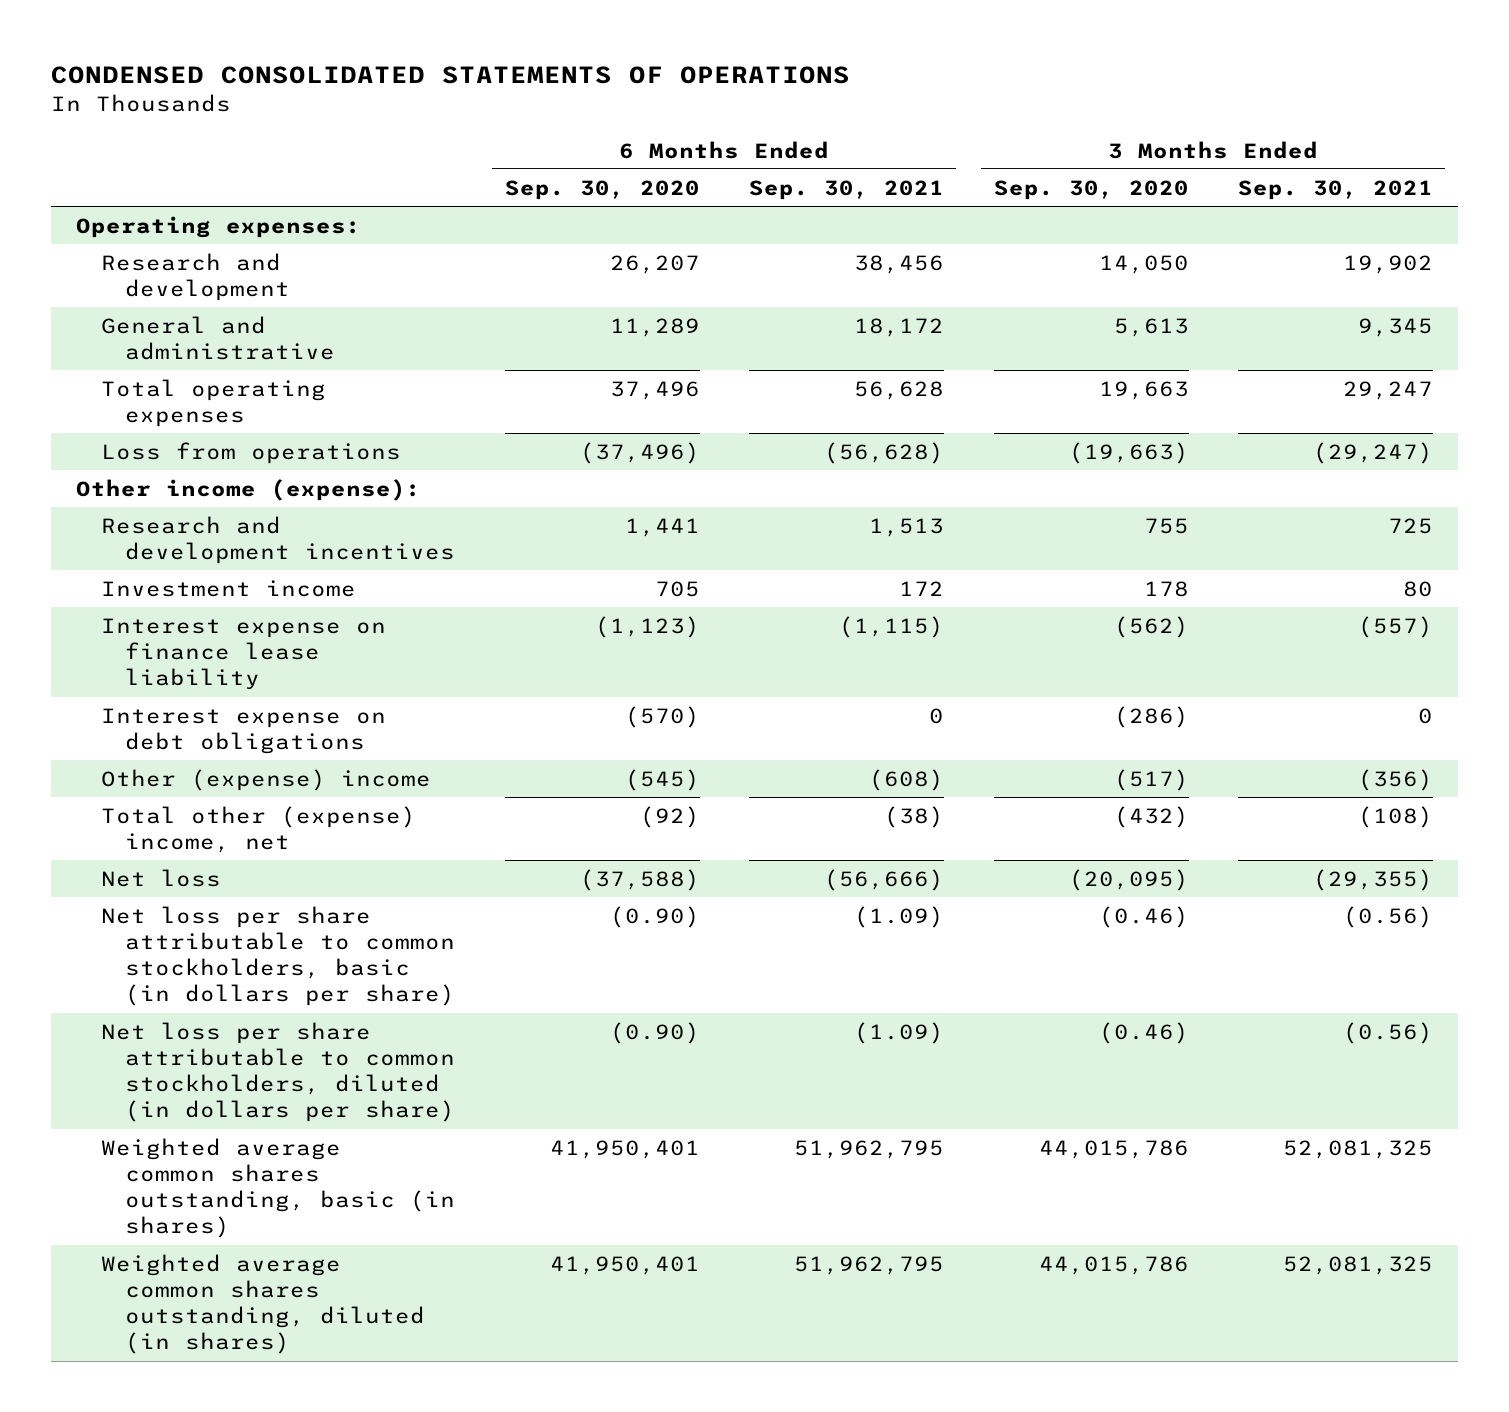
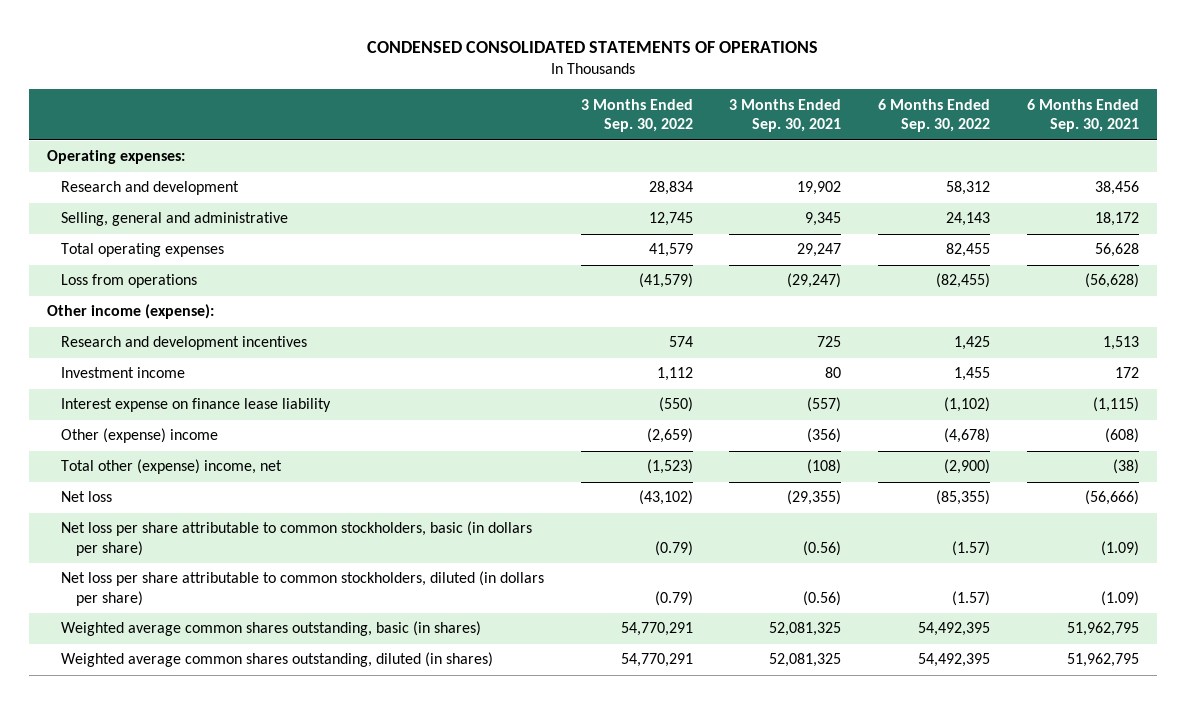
- | 6 Months Ended Sep. 30, 2020 | 6 Months Ended Sep. 30, 2021 | 3 Months Ended Sep. 30, 2020 | 3 Months Ended Sep. 30, 2021
+ | 3 Months Ended Sep. 30, 2022 | 3 Months Ended Sep. 30, 2021 | 6 Months Ended Sep. 30, 2022 | 6 Months Ended Sep. 30, 2021
- General and administrative | 11,289 | 18,172 | 5,613 | 9,345
+ Selling, general and administrative | 12,745 | 9,345 | 24,143 | 18,172
- Interest expense on debt obligations | (570) | 0 | (286) | 0

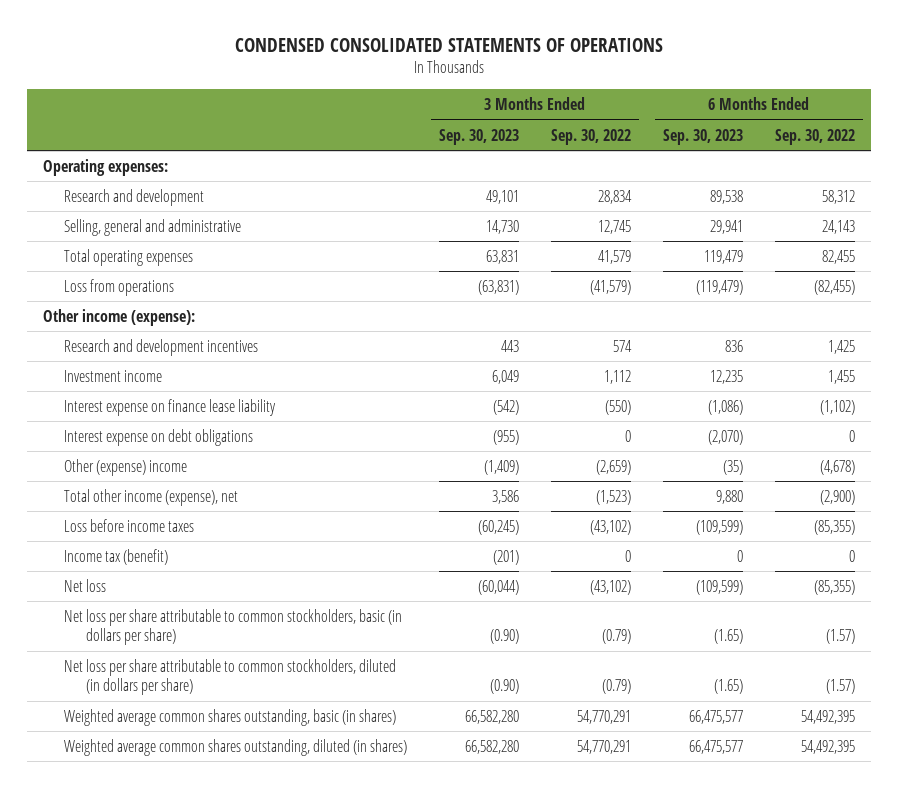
- | 3 Months Ended Sep. 30, 2022 | 3 Months Ended Sep. 30, 2021 | 6 Months Ended Sep. 30, 2022 | 6 Months Ended Sep. 30, 2021
+ | 3 Months Ended Sep. 30, 2023 | 3 Months Ended Sep. 30, 2022 | 6 Months Ended Sep. 30, 2023 | 6 Months Ended Sep. 30, 2022
+ Interest expense on debt obligations | (955) | 0 | (2,070) | 0
- Total other (expense) income, net | (1,523) | (108) | (2,900) | (38)
+ Total other income (expense), net | 3,586 | (1,523) | 9,880 | (2,900)
+ Loss before income taxes | (60,245) | (43,102) | (109,599) | (85,355)
+ Income tax (benefit) | (201) | 0 | 0 | 0

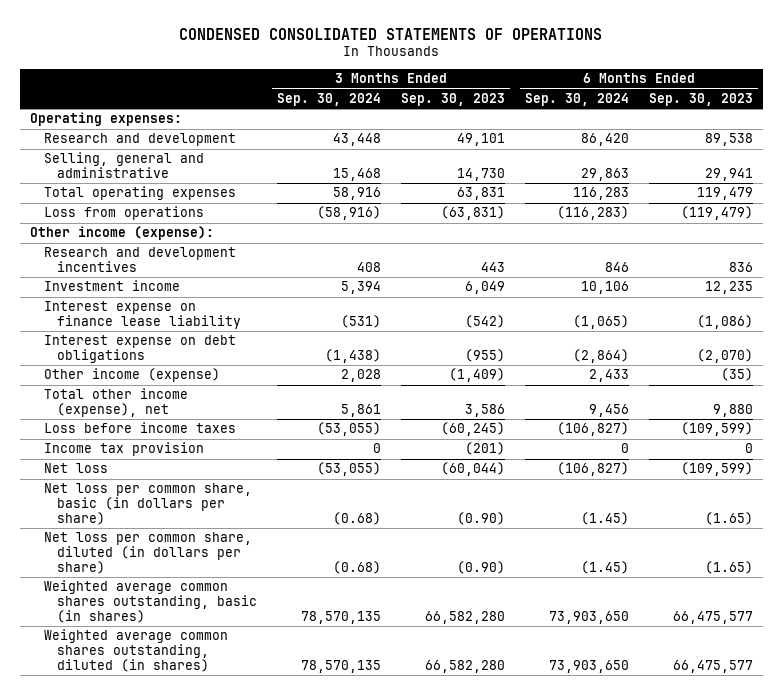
- | 3 Months Ended Sep. 30, 2023 | 3 Months Ended Sep. 30, 2022 | 6 Months Ended Sep. 30, 2023 | 6 Months Ended Sep. 30, 2022
+ | 3 Months Ended Sep. 30, 2024 | 3 Months Ended Sep. 30, 2023 | 6 Months Ended Sep. 30, 2024 | 6 Months Ended Sep. 30, 2023
- Other (expense) income | (1,409) | (2,659) | (35) | (4,678)
+ Other income (expense) | 2,028 | (1,409) | 2,433 | (35)
- Income tax (benefit) | (201) | 0 | 0 | 0
+ Income tax provision | 0 | (201) | 0 | 0
- Net loss per share attributable to common stockholders, basic (in dollars per share) | (0.90) | (0.79) | (1.65) | (1.57)
- Net loss per share attributable to common stockholders, diluted (in dollars per share) | (0.90) | (0.79) | (1.65) | (1.57)
+ Net loss per common share, basic (in dollars per share) | (0.68) | (0.90) | (1.45) | (1.65)
+ Net loss per common share, diluted (in dollars per share) | (0.68) | (0.90) | (1.45) | (1.65)

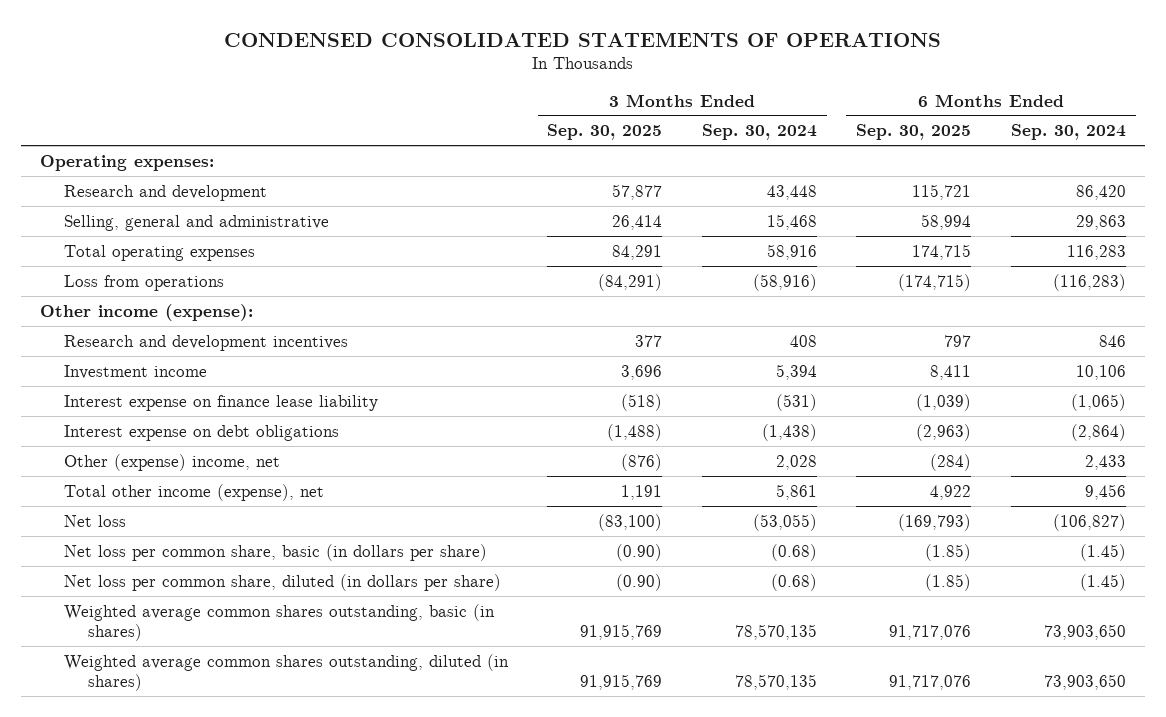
- | 3 Months Ended Sep. 30, 2024 | 3 Months Ended Sep. 30, 2023 | 6 Months Ended Sep. 30, 2024 | 6 Months Ended Sep. 30, 2023
+ | 3 Months Ended Sep. 30, 2025 | 3 Months Ended Sep. 30, 2024 | 6 Months Ended Sep. 30, 2025 | 6 Months Ended Sep. 30, 2024
- Other income (expense) | 2,028 | (1,409) | 2,433 | (35)
+ Other (expense) income, net | (876) | 2,028 | (284) | 2,433
- Loss before income taxes | (53,055) | (60,245) | (106,827) | (109,599)
- Income tax provision | 0 | (201) | 0 | 0

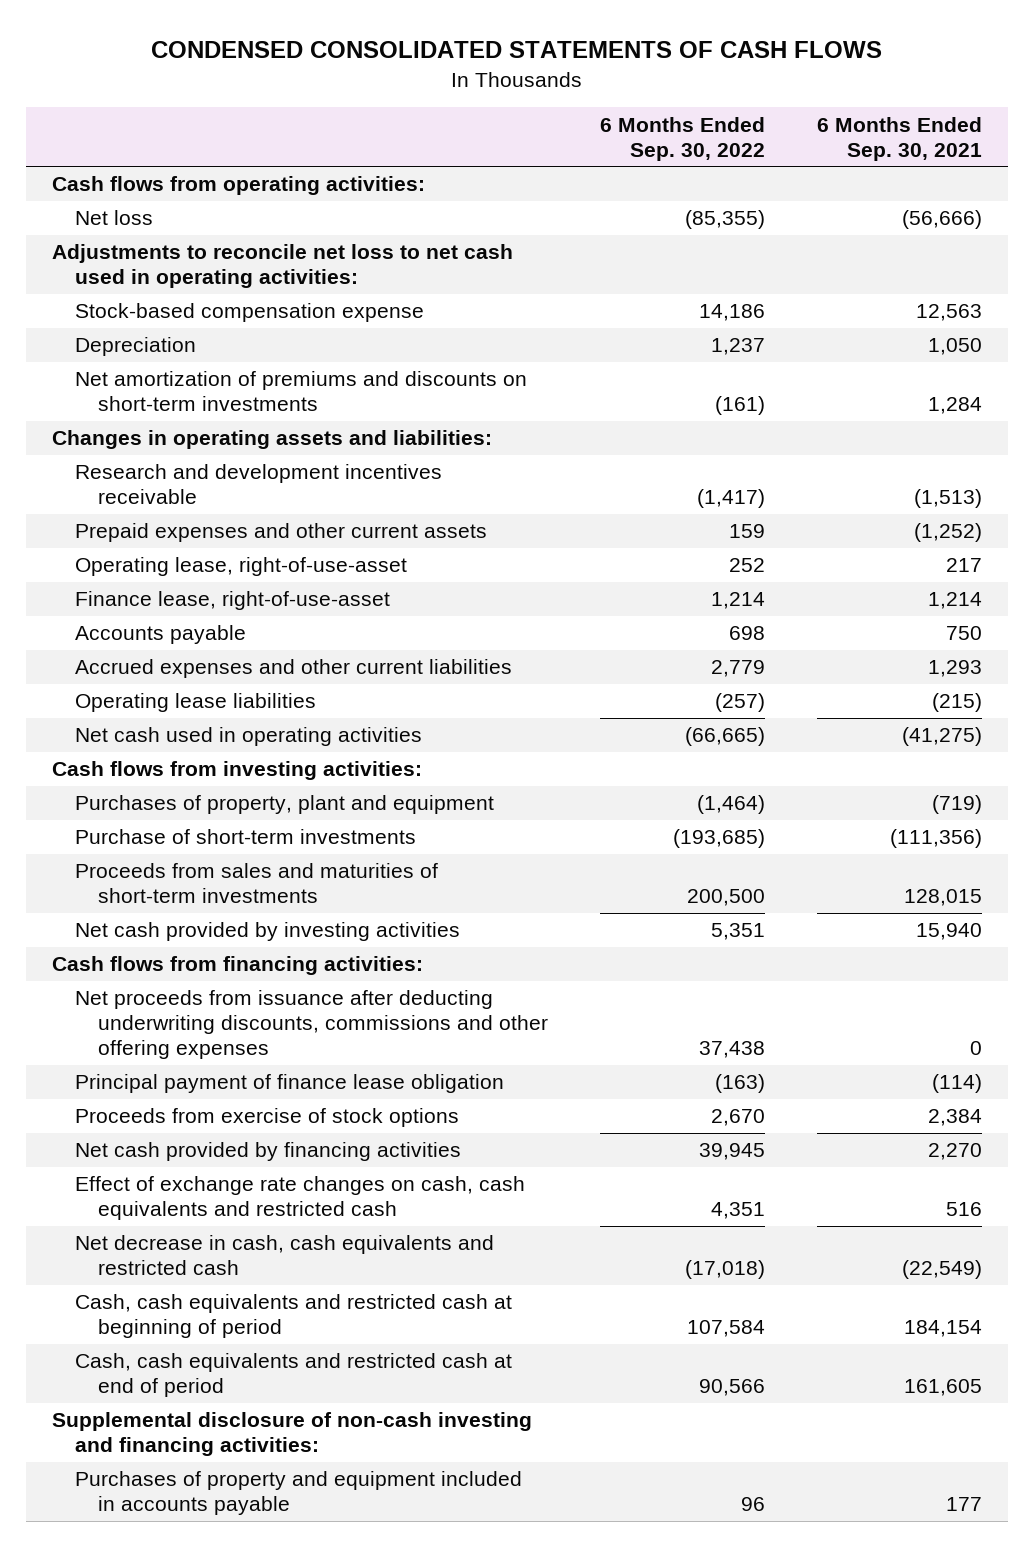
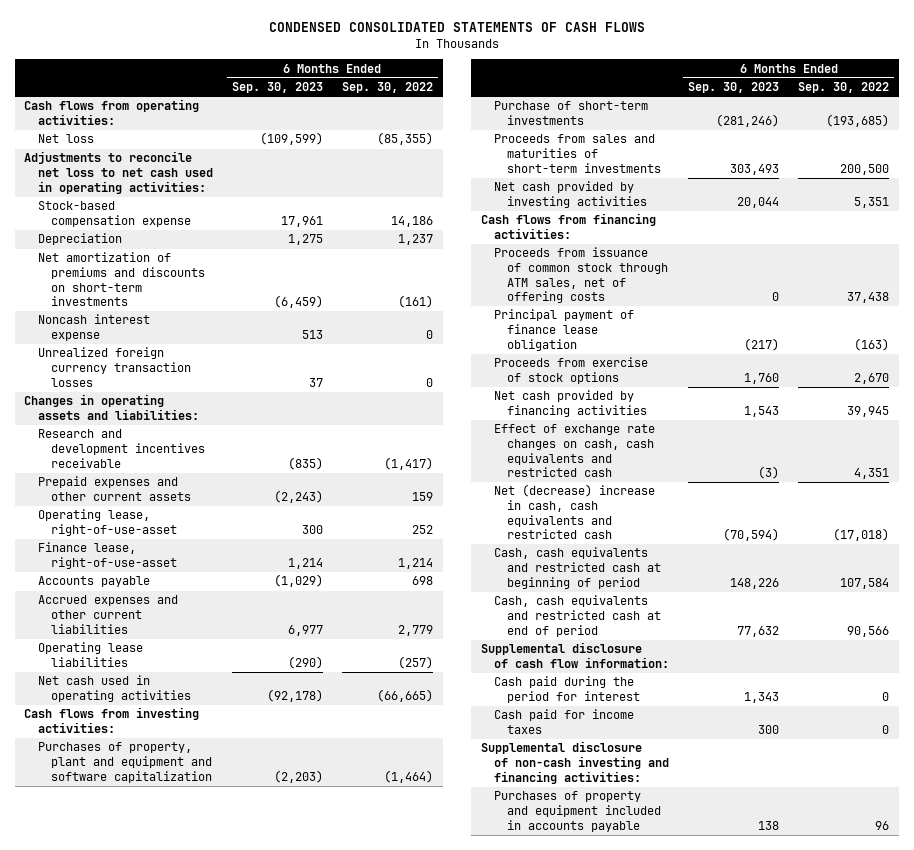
- | 6 Months Ended Sep. 30, 2022 | 6 Months Ended Sep. 30, 2021
+ | 6 Months Ended Sep. 30, 2023 | 6 Months Ended Sep. 30, 2022
+ Noncash interest expense | 513 | 0
+ Unrealized foreign currency transaction losses | 37 | 0
- Purchases of property, plant and equipment | (1,464) | (719)
+ Purchases of property, plant and equipment and software capitalization | (2,203) | (1,464)
- Net proceeds from issuance after deducting underwriting discounts, commissions and other offering expenses | 37,438 | 0
+ Proceeds from issuance of common stock through ATM sales, net of offering costs | 0 | 37,438
- Net decrease in cash, cash equivalents and restricted cash | (17,018) | (22,549)
+ Net (decrease) increase in cash, cash equivalents and restricted cash | (70,594) | (17,018)
+ Supplemental disclosure of cash flow information:
+ Cash paid during the period for interest | 1,343 | 0
+ Cash paid for income taxes | 300 | 0

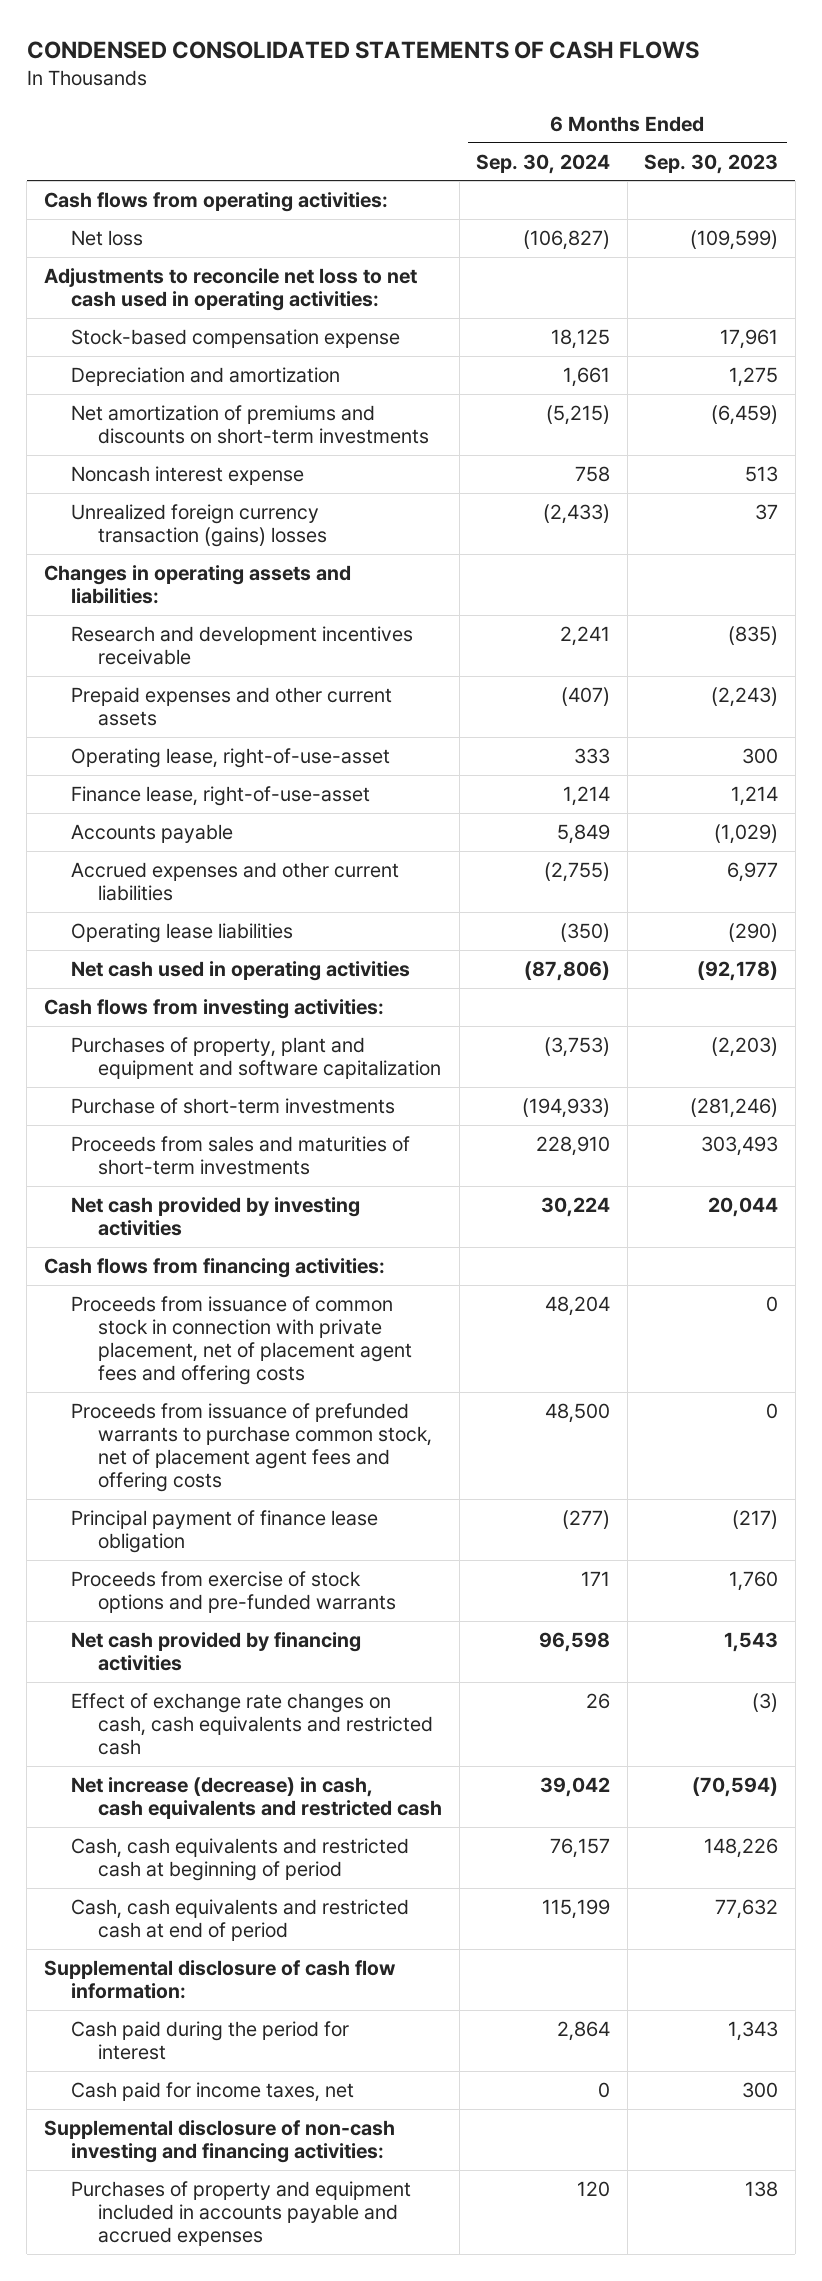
- | 6 Months Ended Sep. 30, 2023 | 6 Months Ended Sep. 30, 2022
+ | 6 Months Ended Sep. 30, 2024 | 6 Months Ended Sep. 30, 2023
- Depreciation | 1,275 | 1,237
+ Depreciation and amortization | 1,661 | 1,275
- Unrealized foreign currency transaction losses | 37 | 0
+ Unrealized foreign currency transaction (gains) losses | (2,433) | 37
- Proceeds from issuance of common stock through ATM sales, net of offering costs | 0 | 37,438
+ Proceeds from issuance of common stock in connection with private placement, net of placement agent fees and offering costs | 48,204 | 0
+ Proceeds from issuance of prefunded warrants to purchase common stock, net of placement agent fees and offering costs | 48,500 | 0
- Proceeds from exercise of stock options | 1,760 | 2,670
+ Proceeds from exercise of stock options and pre-funded warrants | 171 | 1,760
- Net (decrease) increase in cash, cash equivalents and restricted cash | (70,594) | (17,018)
+ Net increase (decrease) in cash, cash equivalents and restricted cash | 39,042 | (70,594)
- Cash paid for income taxes | 300 | 0
+ Cash paid for income taxes, net | 0 | 300
- Purchases of property and equipment included in accounts payable | 138 | 96
+ Purchases of property and equipment included in accounts payable and accrued expenses | 120 | 138

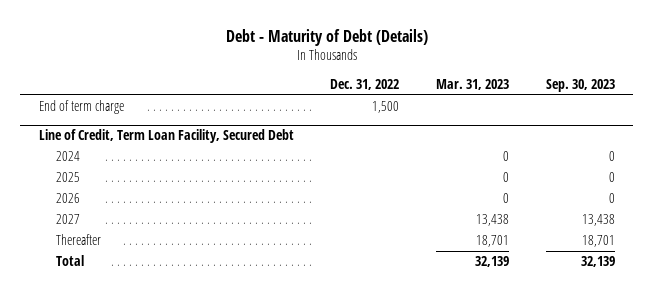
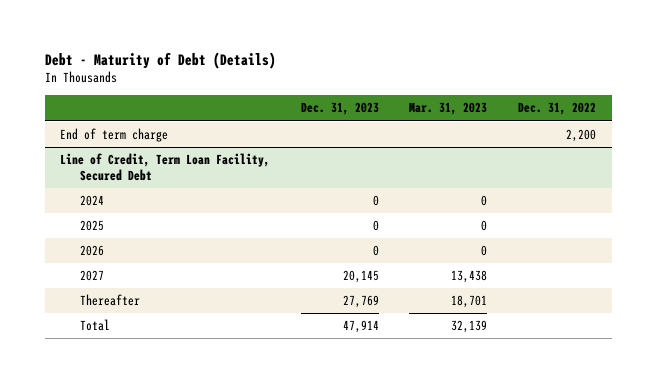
- | Dec. 31, 2022 | Mar. 31, 2023 | Sep. 30, 2023
+ | Dec. 31, 2023 | Mar. 31, 2023 | Dec. 31, 2022
- End of term charge | 1,500 | |
+ End of term charge | | | 2,200

